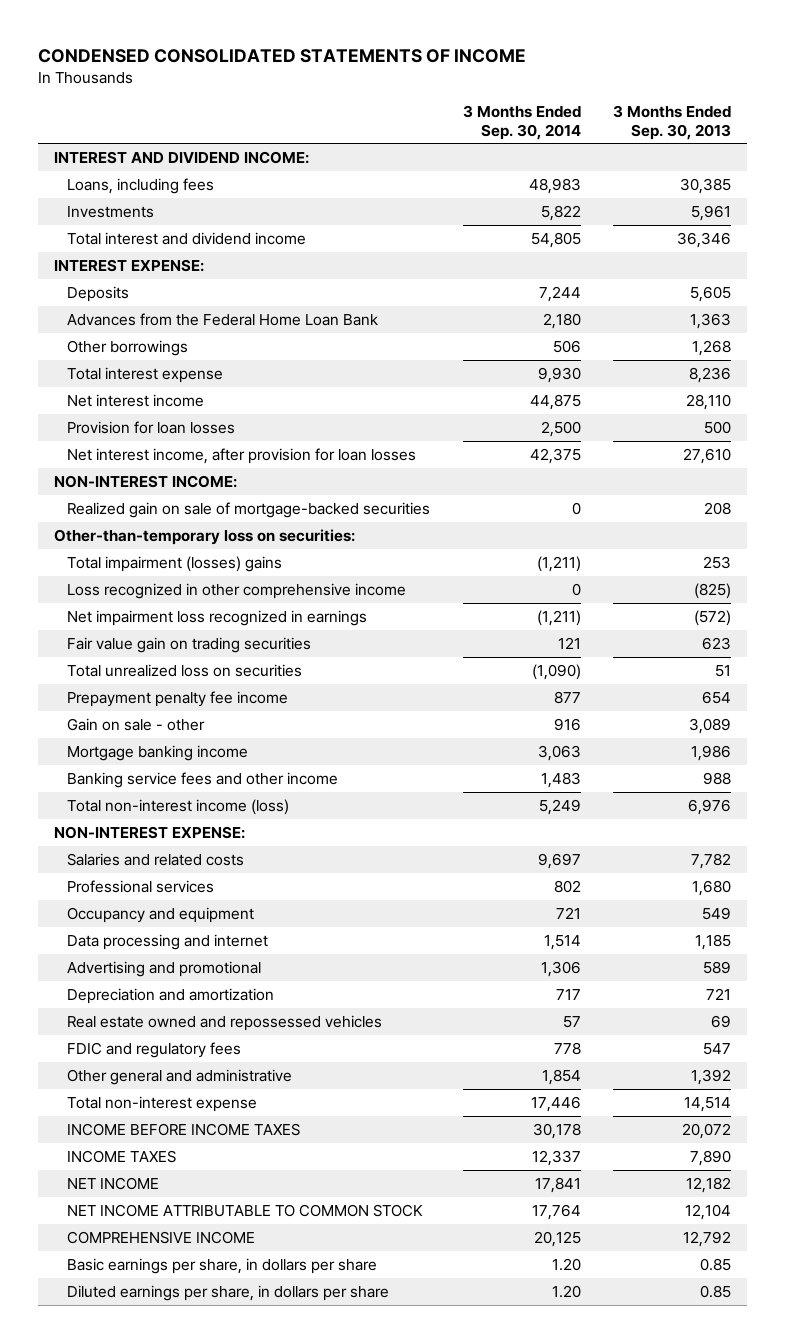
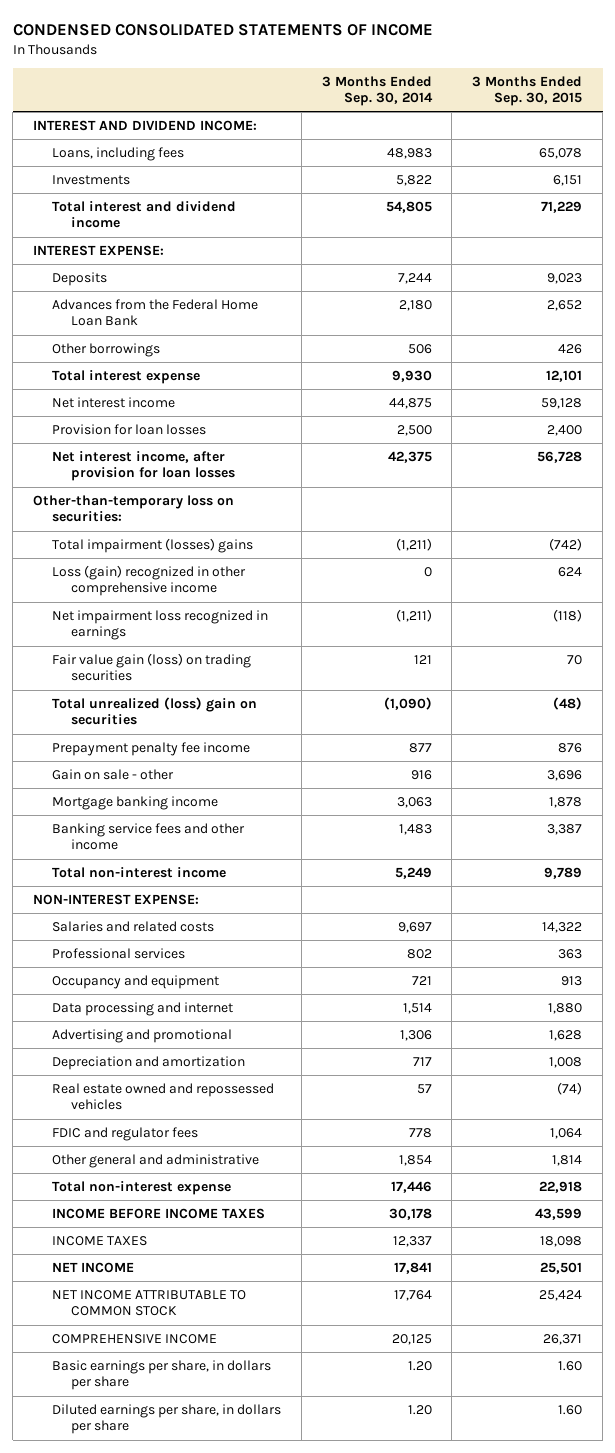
- | 3 Months Ended Sep. 30, 2014 | 3 Months Ended Sep. 30, 2013
+ | 3 Months Ended Sep. 30, 2014 | 3 Months Ended Sep. 30, 2015
- NON-INTEREST INCOME:
- Realized gain on sale of mortgage-backed securities | 0 | 208
- Loss recognized in other comprehensive income | 0 | (825)
+ Loss (gain) recognized in other comprehensive income | 0 | 624
- Fair value gain on trading securities | 121 | 623
- Total unrealized loss on securities | (1,090) | 51
+ Fair value gain (loss) on trading securities | 121 | 70
+ Total unrealized (loss) gain on securities | (1,090) | (48)
- Total non-interest income (loss) | 5,249 | 6,976
+ Total non-interest income | 5,249 | 9,789
- FDIC and regulatory fees | 778 | 547
+ FDIC and regulator fees | 778 | 1,064

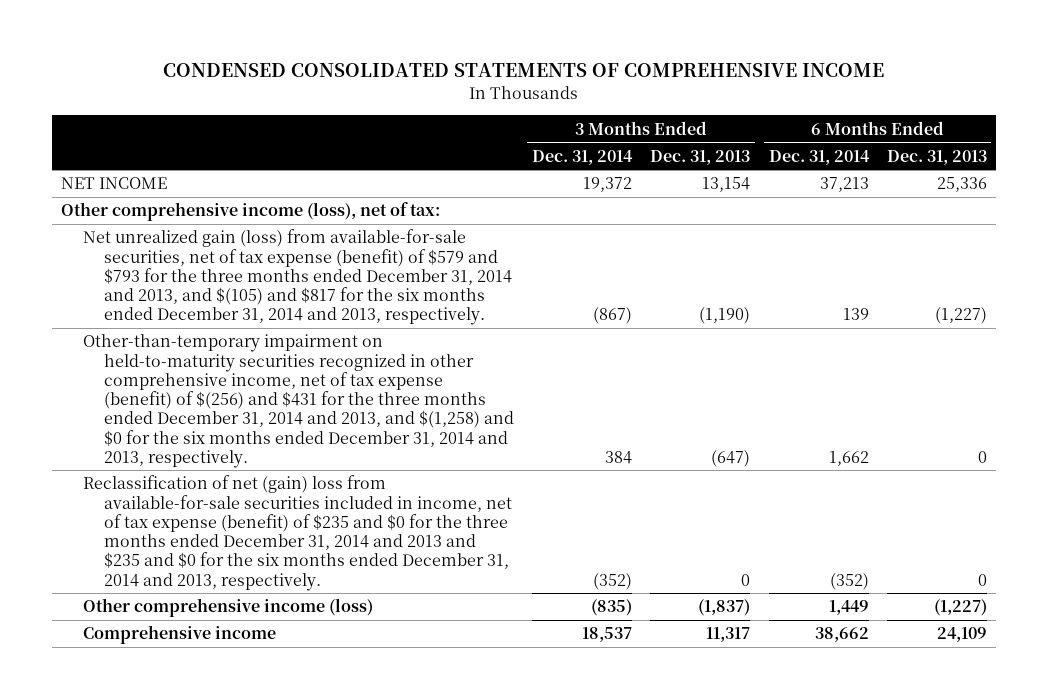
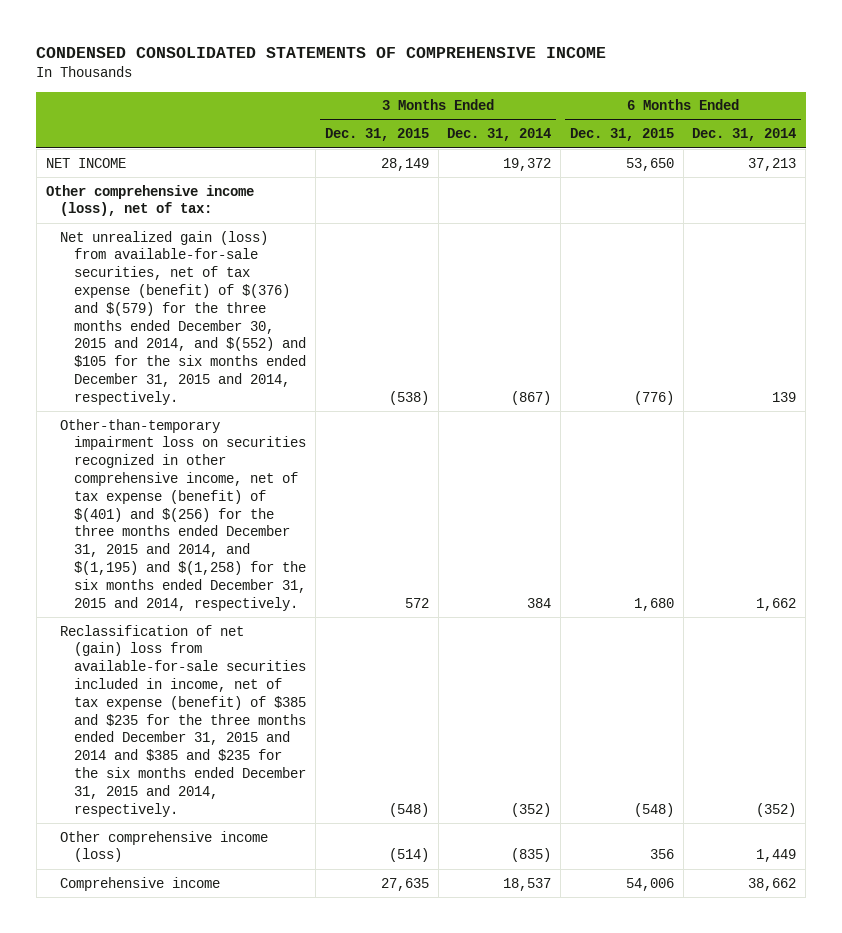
- | 3 Months Ended Dec. 31, 2014 | 3 Months Ended Dec. 31, 2013 | 6 Months Ended Dec. 31, 2014 | 6 Months Ended Dec. 31, 2013
+ | 3 Months Ended Dec. 31, 2015 | 3 Months Ended Dec. 31, 2014 | 6 Months Ended Dec. 31, 2015 | 6 Months Ended Dec. 31, 2014
- Net unrealized gain (loss) from available-for-sale securities, net of tax expense (benefit) of $579 and $793 for the three months ended December 31, 2014 and 2013, and $(105) and $817 for the six months ended December 31, 2014 and 2013, respectively. | (867) | (1,190) | 139 | (1,227)
- Other-than-temporary impairment on held-to-maturity securities recognized in other comprehensive income, net of tax expense (benefit) of $(256) and $431 for the three months ended December 31, 2014 and 2013, and $(1,258) and $0 for the six months ended December 31, 2014 and 2013, respectively. | 384 | (647) | 1,662 | 0
- Reclassification of net (gain) loss from available-for-sale securities included in income, net of tax expense (benefit) of $235 and $0 for the three months ended December 31, 2014 and 2013 and $235 and $0 for the six months ended December 31, 2014 and 2013, respectively. | (352) | 0 | (352) | 0
+ Net unrealized gain (loss) from available-for-sale securities, net of tax expense (benefit) of $(376) and $(579) for the three months ended December 30, 2015 and 2014, and $(552) and $105 for the six months ended December 31, 2015 and 2014, respectively. | (538) | (867) | (776) | 139
+ Other-than-temporary impairment loss on securities recognized in other comprehensive income, net of tax expense (benefit) of $(401) and $(256) for the three months ended December 31, 2015 and 2014, and $(1,195) and $(1,258) for the six months ended December 31, 2015 and 2014, respectively. | 572 | 384 | 1,680 | 1,662
+ Reclassification of net (gain) loss from available-for-sale securities included in income, net of tax expense (benefit) of $385 and $235 for the three months ended December 31, 2015 and 2014 and $385 and $235 for the six months ended December 31, 2015 and 2014, respectively. | (548) | (352) | (548) | (352)

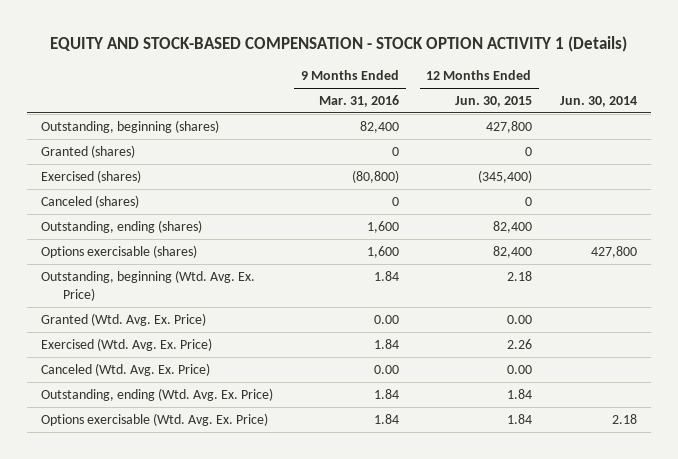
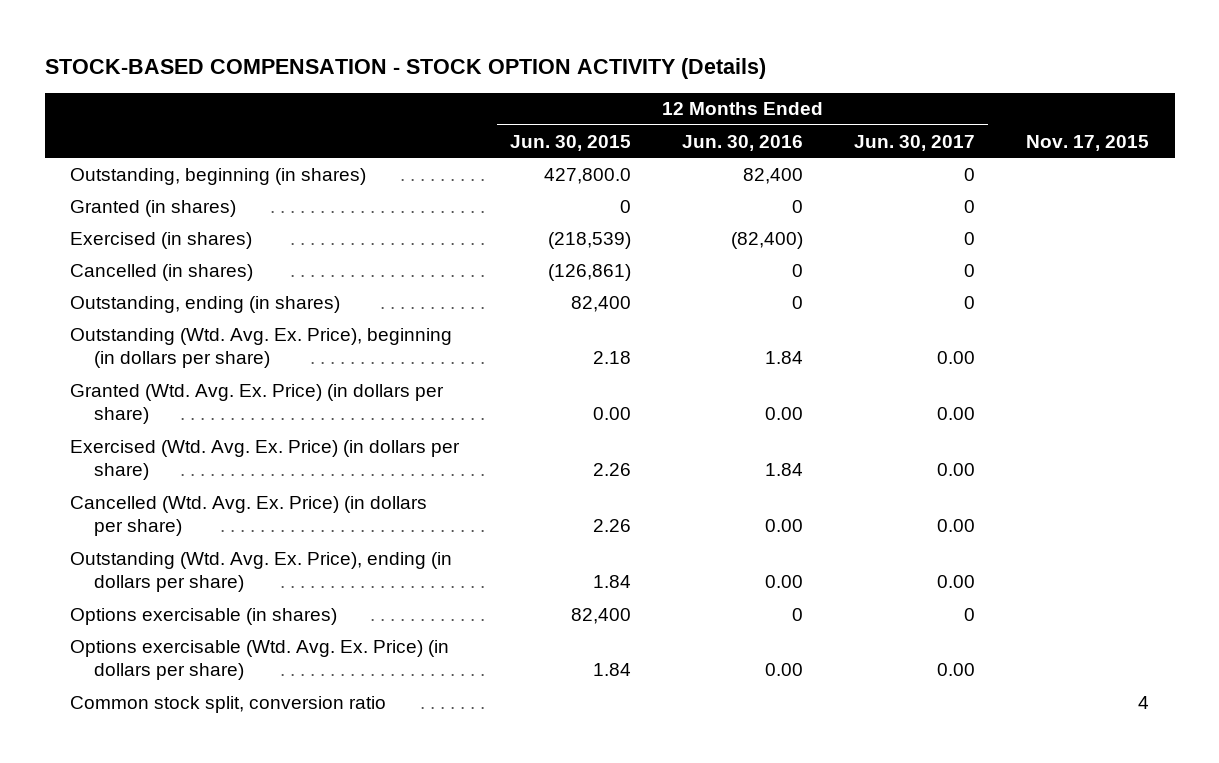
- EQUITY AND STOCK-BASED COMPENSATION - STOCK OPTION ACTIVITY 1 (Details)
+ STOCK-BASED COMPENSATION - STOCK OPTION ACTIVITY (Details)
- | 9 Months Ended Mar. 31, 2016 | 12 Months Ended Jun. 30, 2015 | Jun. 30, 2014
+ | 12 Months Ended Jun. 30, 2015 | 12 Months Ended Jun. 30, 2016 | 12 Months Ended Jun. 30, 2017 | Nov. 17, 2015
- Outstanding, beginning (shares) | 82,400 | 427,800 |
- Granted (shares) | 0 | 0 |
- Exercised (shares) | (80,800) | (345,400) |
- Canceled (shares) | 0 | 0 |
- Outstanding, ending (shares) | 1,600 | 82,400 |
- Options exercisable (shares) | 1,600 | 82,400 | 427,800
- Outstanding, beginning (Wtd. Avg. Ex. Price) | 1.84 | 2.18 |
- Granted (Wtd. Avg. Ex. Price) | 0.00 | 0.00 |
- Exercised (Wtd. Avg. Ex. Price) | 1.84 | 2.26 |
- Canceled (Wtd. Avg. Ex. Price) | 0.00 | 0.00 |
- Outstanding, ending (Wtd. Avg. Ex. Price) | 1.84 | 1.84 |
- Options exercisable (Wtd. Avg. Ex. Price) | 1.84 | 1.84 | 2.18
+ Outstanding, beginning (in shares) | 427,800.0 | 82,400 | 0 |
+ Granted (in shares) | 0 | 0 | 0 |
+ Exercised (in shares) | (218,539) | (82,400) | 0 |
+ Cancelled (in shares) | (126,861) | 0 | 0 |
+ Outstanding, ending (in shares) | 82,400 | 0 | 0 |
+ Outstanding (Wtd. Avg. Ex. Price), beginning (in dollars per share) | 2.18 | 1.84 | 0.00 |
+ Granted (Wtd. Avg. Ex. Price) (in dollars per share) | 0.00 | 0.00 | 0.00 |
+ Exercised (Wtd. Avg. Ex. Price) (in dollars per share) | 2.26 | 1.84 | 0.00 |
+ Cancelled (Wtd. Avg. Ex. Price) (in dollars per share) | 2.26 | 0.00 | 0.00 |
+ Outstanding (Wtd. Avg. Ex. Price), ending (in dollars per share) | 1.84 | 0.00 | 0.00 |
+ Options exercisable (in shares) | 82,400 | 0 | 0 |
+ Options exercisable (Wtd. Avg. Ex. Price) (in dollars per share) | 1.84 | 0.00 | 0.00 |
+ Common stock split, conversion ratio | | | | 4

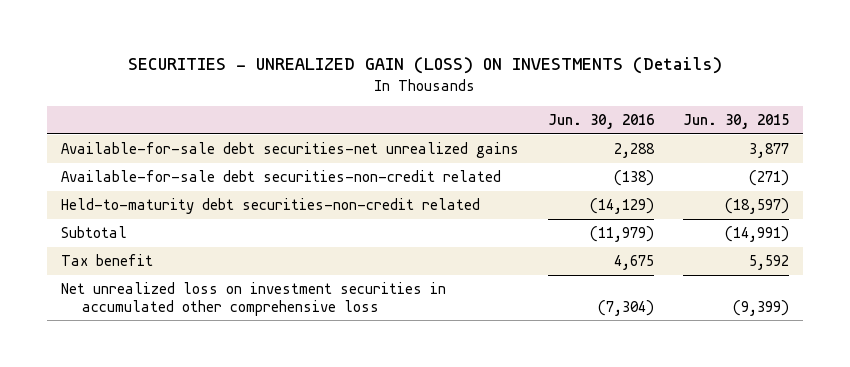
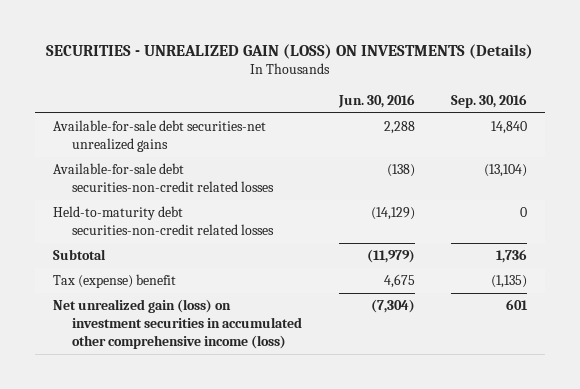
- | Jun. 30, 2016 | Jun. 30, 2015
+ | Jun. 30, 2016 | Sep. 30, 2016
- Available-for-sale debt securities-non-credit related | (138) | (271)
- Held-to-maturity debt securities-non-credit related | (14,129) | (18,597)
+ Available-for-sale debt securities-non-credit related losses | (138) | (13,104)
+ Held-to-maturity debt securities-non-credit related losses | (14,129) | 0
- Tax benefit | 4,675 | 5,592
- Net unrealized loss on investment securities in accumulated other comprehensive loss | (7,304) | (9,399)
+ Tax (expense) benefit | 4,675 | (1,135)
+ Net unrealized gain (loss) on investment securities in accumulated other comprehensive income (loss) | (7,304) | 601

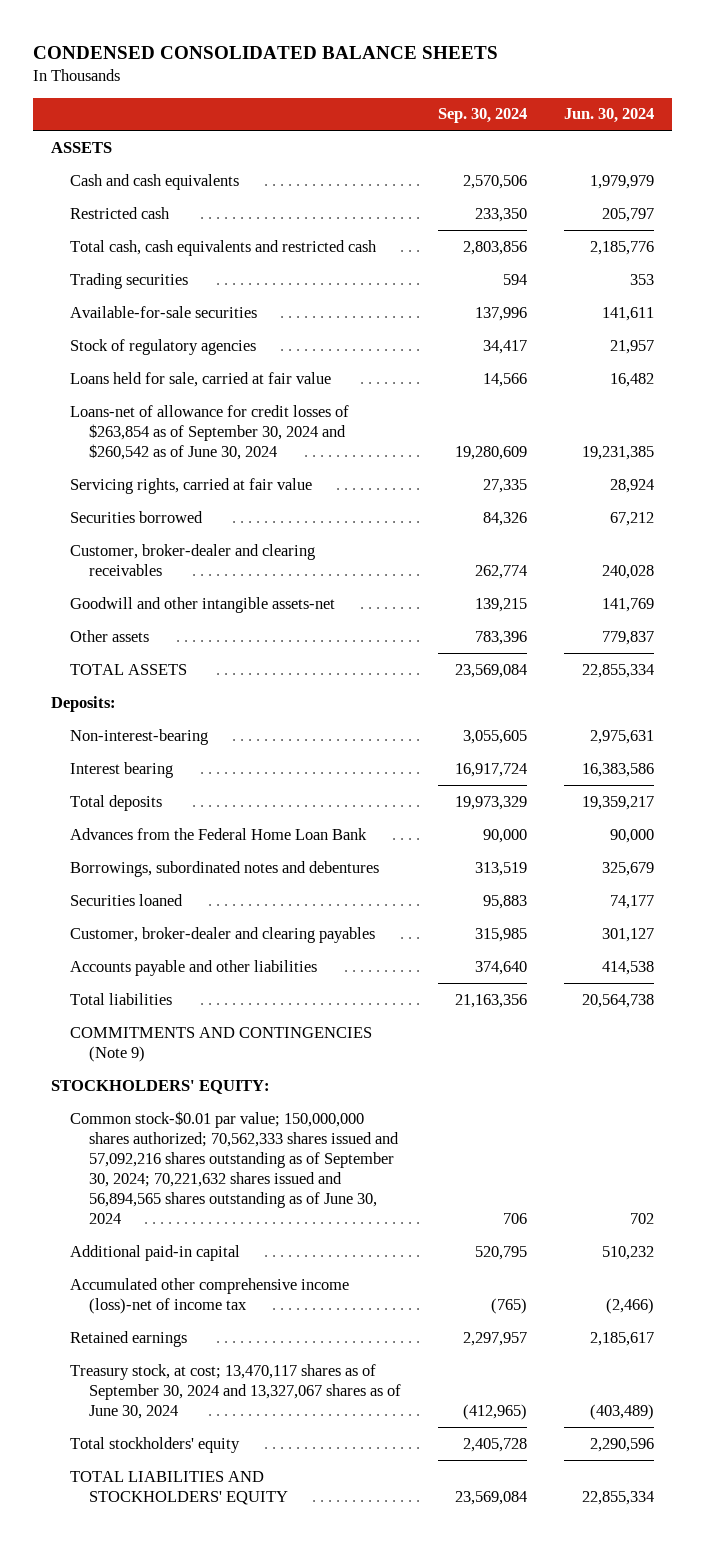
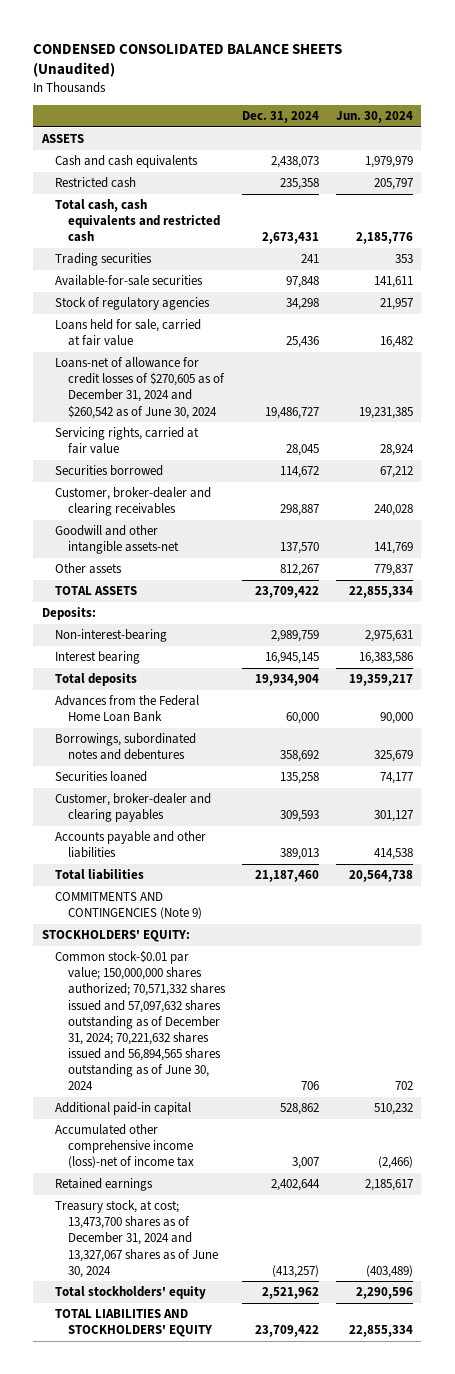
- CONDENSED CONSOLIDATED BALANCE SHEETS
+ CONDENSED CONSOLIDATED BALANCE SHEETS (Unaudited)
- | Sep. 30, 2024 | Jun. 30, 2024
+ | Dec. 31, 2024 | Jun. 30, 2024
- Loans-net of allowance for credit losses of $263,854 as of September 30, 2024 and $260,542 as of June 30, 2024 | 19,280,609 | 19,231,385
+ Loans-net of allowance for credit losses of $270,605 as of December 31, 2024 and $260,542 as of June 30, 2024 | 19,486,727 | 19,231,385
- Common stock-$0.01 par value; 150,000,000 shares authorized; 70,562,333 shares issued and 57,092,216 shares outstanding as of September 30, 2024; 70,221,632 shares issued and 56,894,565 shares outstanding as of June 30, 2024 | 706 | 702
+ Common stock-$0.01 par value; 150,000,000 shares authorized; 70,571,332 shares issued and 57,097,632 shares outstanding as of December 31, 2024; 70,221,632 shares issued and 56,894,565 shares outstanding as of June 30, 2024 | 706 | 702
- Treasury stock, at cost; 13,470,117 shares as of September 30, 2024 and 13,327,067 shares as of June 30, 2024 | (412,965) | (403,489)
+ Treasury stock, at cost; 13,473,700 shares as of December 31, 2024 and 13,327,067 shares as of June 30, 2024 | (413,257) | (403,489)

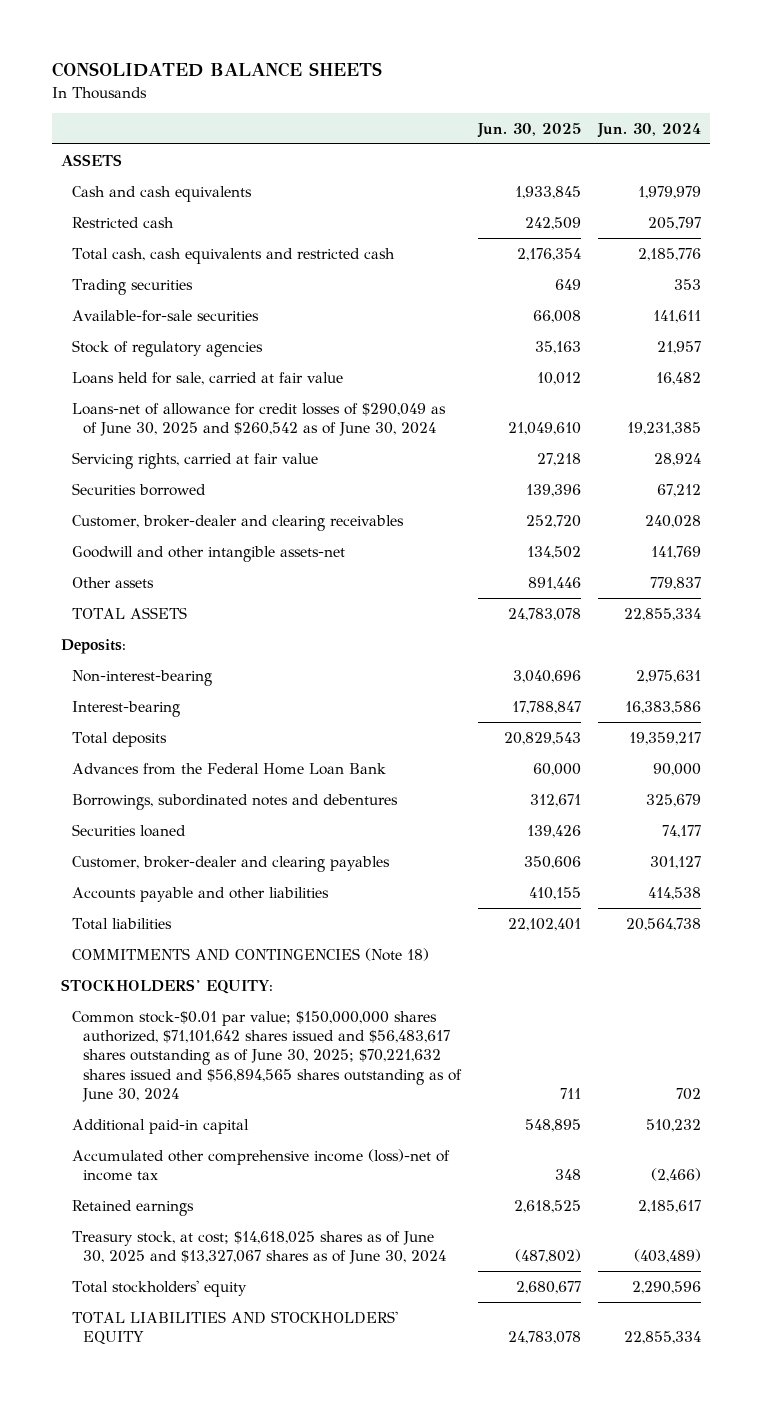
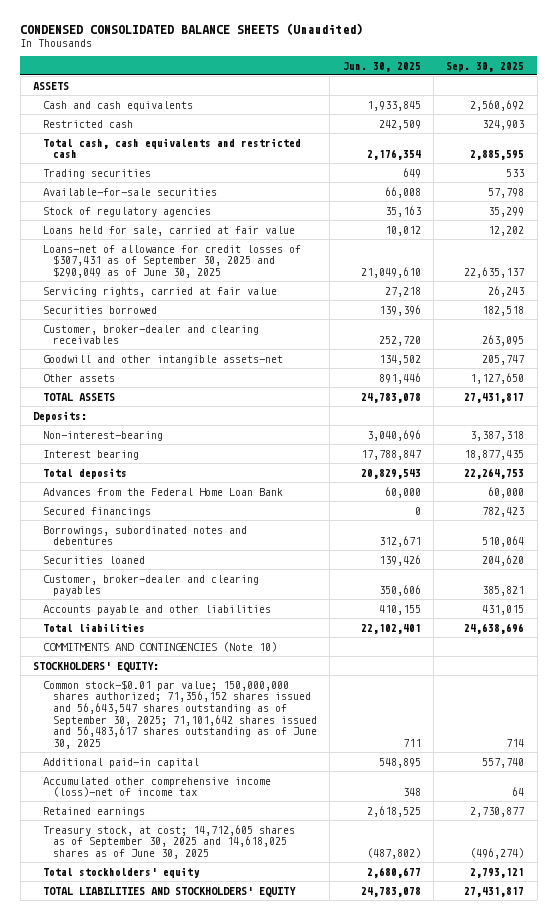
- CONSOLIDATED BALANCE SHEETS
+ CONDENSED CONSOLIDATED BALANCE SHEETS (Unaudited)
- | Jun. 30, 2025 | Jun. 30, 2024
+ | Jun. 30, 2025 | Sep. 30, 2025
- Loans-net of allowance for credit losses of $290,049 as of June 30, 2025 and $260,542 as of June 30, 2024 | 21,049,610 | 19,231,385
+ Loans-net of allowance for credit losses of $307,431 as of September 30, 2025 and $290,049 as of June 30, 2025 | 21,049,610 | 22,635,137
- Interest-bearing | 17,788,847 | 16,383,586
+ Interest bearing | 17,788,847 | 18,877,435
+ Secured financings | 0 | 782,423
- COMMITMENTS AND CONTINGENCIES (Note 18)
+ COMMITMENTS AND CONTINGENCIES (Note 10)
- Common stock-$0.01 par value; $150,000,000 shares authorized, $71,101,642 shares issued and $56,483,617 shares outstanding as of June 30, 2025; $70,221,632 shares issued and $56,894,565 shares outstanding as of June 30, 2024 | 711 | 702
+ Common stock-$0.01 par value; 150,000,000 shares authorized; 71,356,152 shares issued and 56,643,547 shares outstanding as of September 30, 2025; 71,101,642 shares issued and 56,483,617 shares outstanding as of June 30, 2025 | 711 | 714
- Treasury stock, at cost; $14,618,025 shares as of June 30, 2025 and $13,327,067 shares as of June 30, 2024 | (487,802) | (403,489)
+ Treasury stock, at cost; 14,712,605 shares as of September 30, 2025 and 14,618,025 shares as of June 30, 2025 | (487,802) | (496,274)

